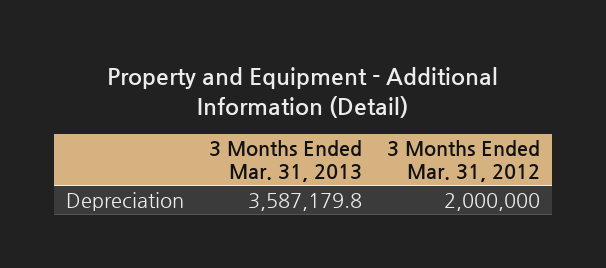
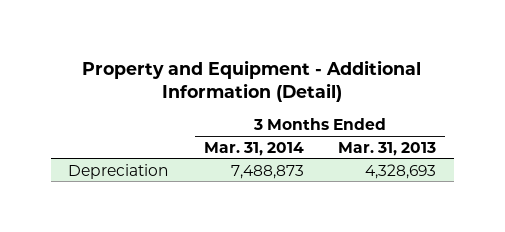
- | 3 Months Ended Mar. 31, 2013 | 3 Months Ended Mar. 31, 2012
+ | 3 Months Ended Mar. 31, 2014 | 3 Months Ended Mar. 31, 2013
- Depreciation | 3,587,179.8 | 2,000,000
+ Depreciation | 7,488,873 | 4,328,693

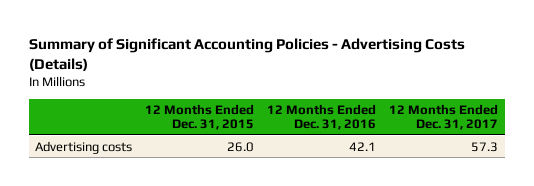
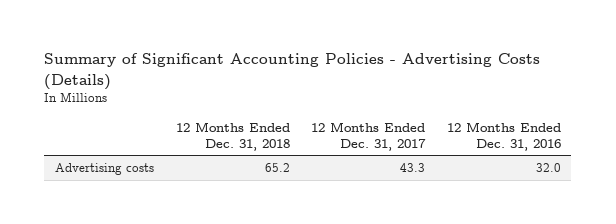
- | 12 Months Ended Dec. 31, 2015 | 12 Months Ended Dec. 31, 2016 | 12 Months Ended Dec. 31, 2017
+ | 12 Months Ended Dec. 31, 2018 | 12 Months Ended Dec. 31, 2017 | 12 Months Ended Dec. 31, 2016
- Advertising costs | 26.0 | 42.1 | 57.3
+ Advertising costs | 65.2 | 43.3 | 32.0

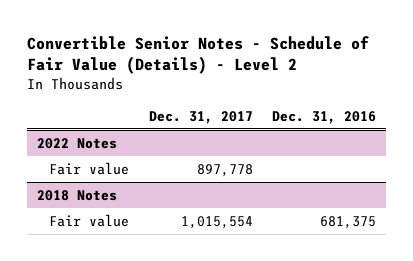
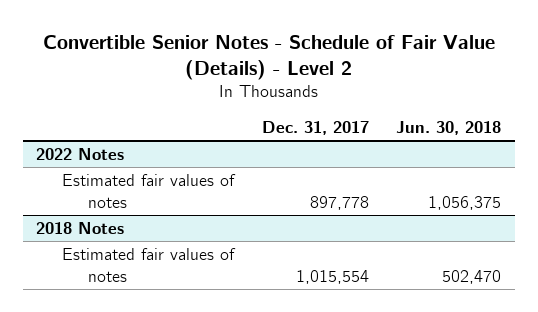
- | Dec. 31, 2017 | Dec. 31, 2016
+ | Dec. 31, 2017 | Jun. 30, 2018
@ 2022 Notes
- Fair value | 897,778 |
+ Estimated fair values of notes | 897,778 | 1,056,375
@ 2018 Notes
- Fair value | 1,015,554 | 681,375
+ Estimated fair values of notes | 1,015,554 | 502,470

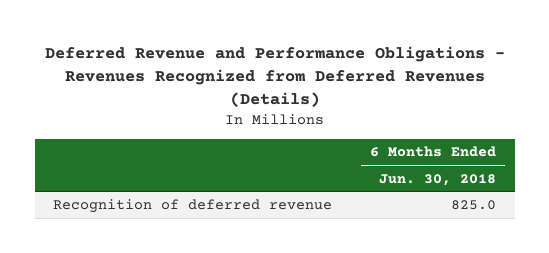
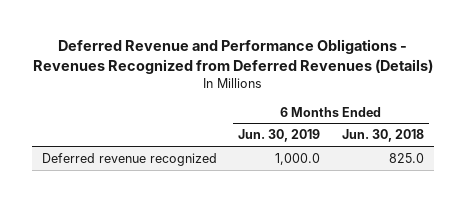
- | 6 Months Ended Jun. 30, 2018
+ | 6 Months Ended Jun. 30, 2019 | 6 Months Ended Jun. 30, 2018
- Recognition of deferred revenue | 825.0
+ Deferred revenue recognized | 1,000.0 | 825.0

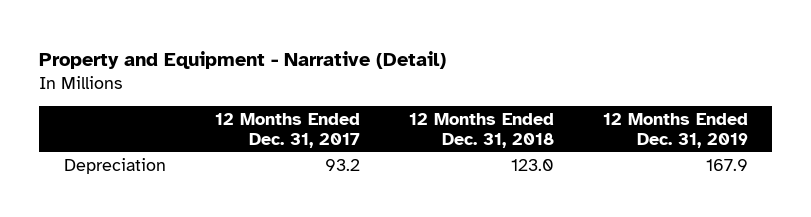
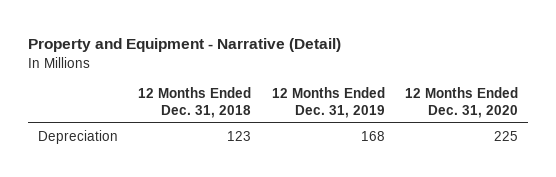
- | 12 Months Ended Dec. 31, 2017 | 12 Months Ended Dec. 31, 2018 | 12 Months Ended Dec. 31, 2019
+ | 12 Months Ended Dec. 31, 2018 | 12 Months Ended Dec. 31, 2019 | 12 Months Ended Dec. 31, 2020
- Depreciation | 93.2 | 123.0 | 167.9
+ Depreciation | 123 | 168 | 225

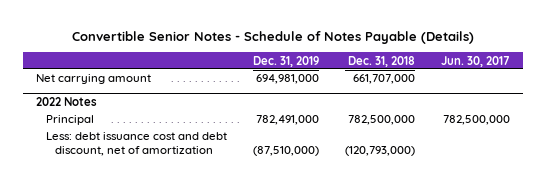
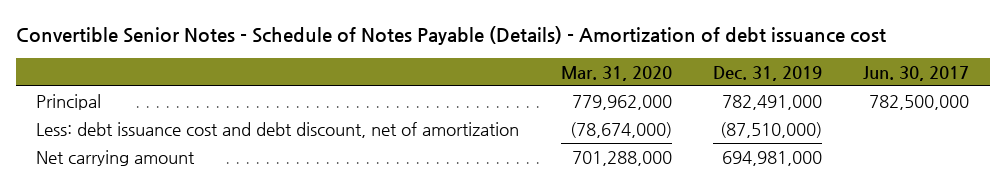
- Convertible Senior Notes - Schedule of Notes Payable (Details)
+ Convertible Senior Notes - Schedule of Notes Payable (Details) - Amortization of debt issuance cost
- | Dec. 31, 2019 | Dec. 31, 2018 | Jun. 30, 2017
+ | Mar. 31, 2020 | Dec. 31, 2019 | Jun. 30, 2017
- 2022 Notes
moved down: Net carrying amount | 701,288,000 | 694,981,000 |

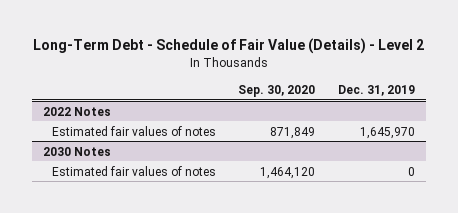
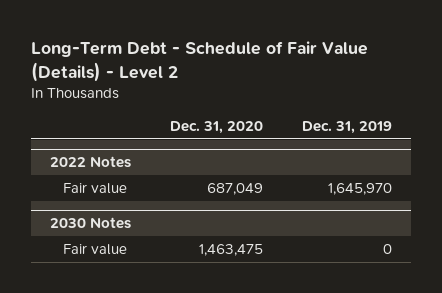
- | Sep. 30, 2020 | Dec. 31, 2019
+ | Dec. 31, 2020 | Dec. 31, 2019
@ 2022 Notes
- Estimated fair values of notes | 871,849 | 1,645,970
+ Fair value | 687,049 | 1,645,970
@ 2030 Notes
- Estimated fair values of notes | 1,464,120 | 0
+ Fair value | 1,463,475 | 0

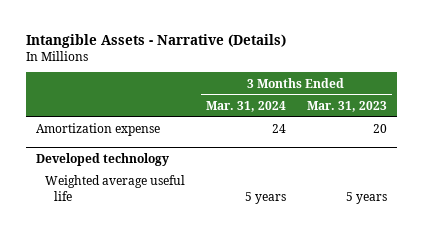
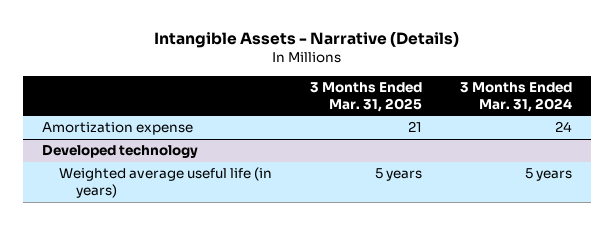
- | 3 Months Ended Mar. 31, 2024 | 3 Months Ended Mar. 31, 2023
+ | 3 Months Ended Mar. 31, 2025 | 3 Months Ended Mar. 31, 2024
@ Developed technology
- Weighted average useful life | 5 years | 5 years
+ Weighted average useful life (in years) | 5 years | 5 years

